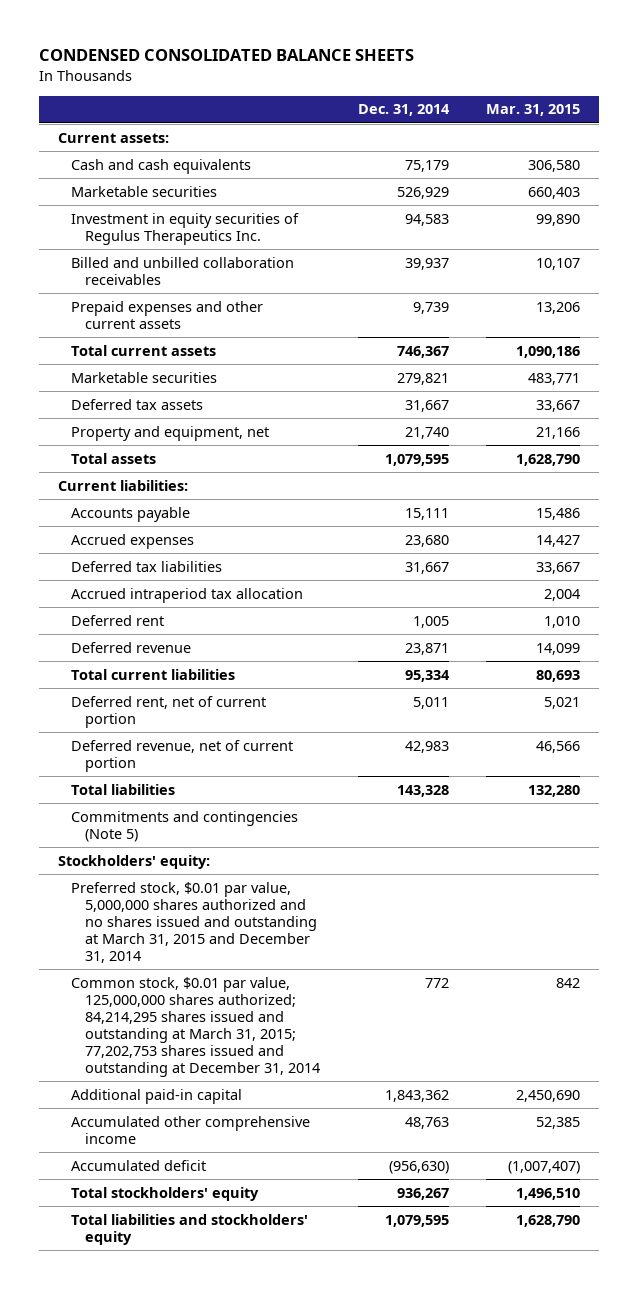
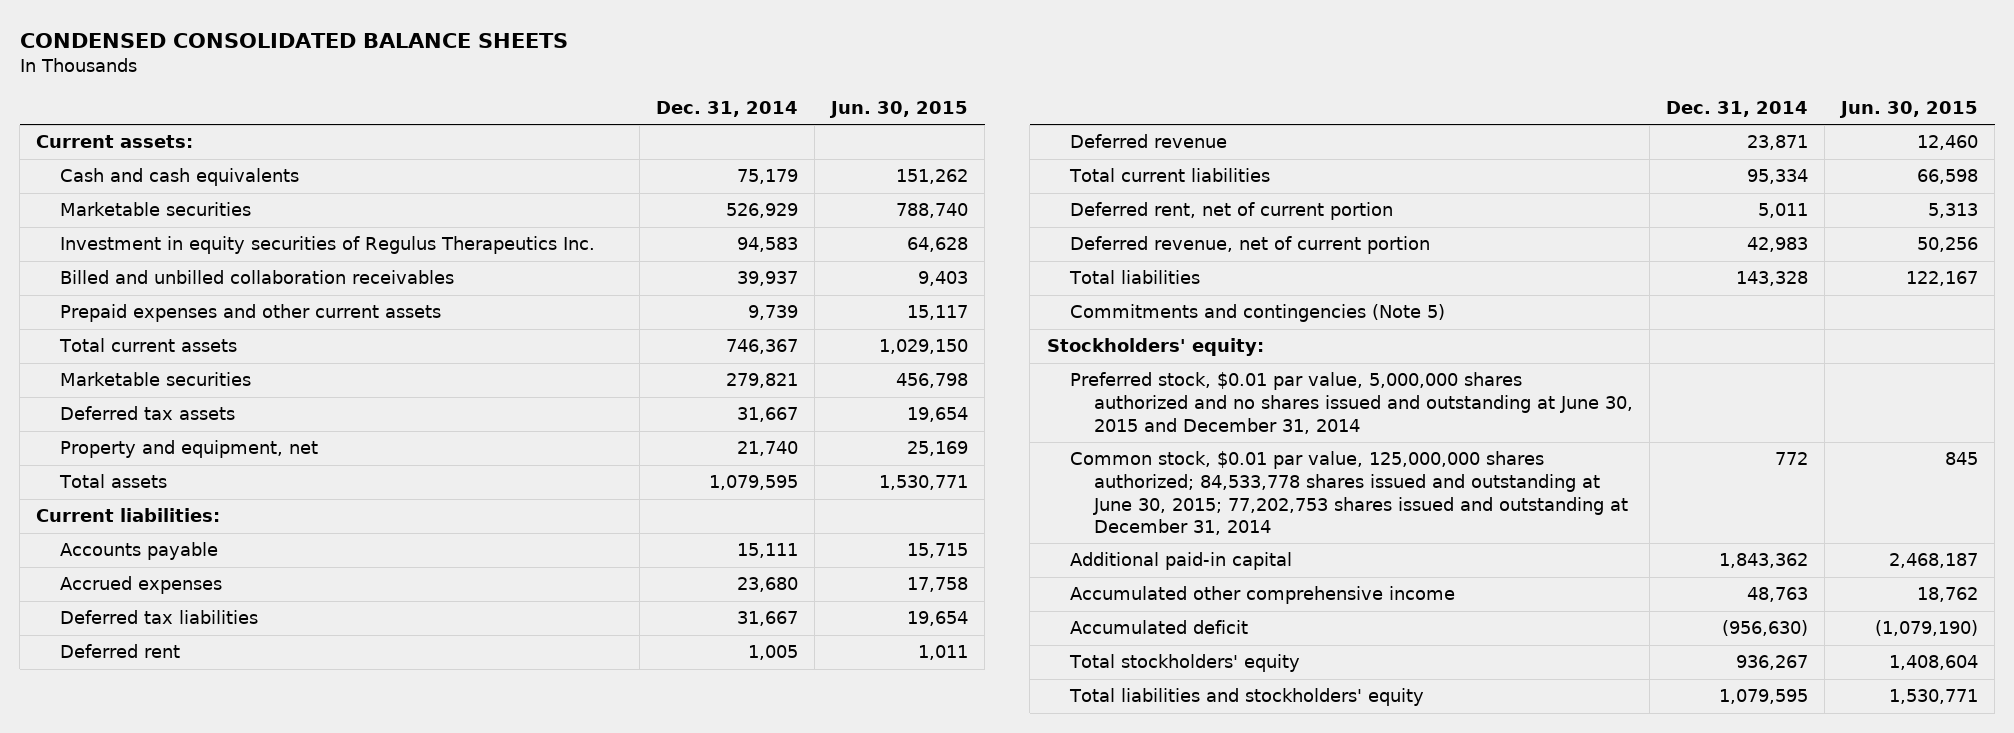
- | Dec. 31, 2014 | Mar. 31, 2015
+ | Dec. 31, 2014 | Jun. 30, 2015
- Accrued intraperiod tax allocation | | 2,004
- Preferred stock, $0.01 par value, 5,000,000 shares authorized and no shares issued and outstanding at March 31, 2015 and December 31, 2014
- Common stock, $0.01 par value, 125,000,000 shares authorized; 84,214,295 shares issued and outstanding at March 31, 2015; 77,202,753 shares issued and outstanding at December 31, 2014 | 772 | 842
+ Preferred stock, $0.01 par value, 5,000,000 shares authorized and no shares issued and outstanding at June 30, 2015 and December 31, 2014
+ Common stock, $0.01 par value, 125,000,000 shares authorized; 84,533,778 shares issued and outstanding at June 30, 2015; 77,202,753 shares issued and outstanding at December 31, 2014 | 772 | 845

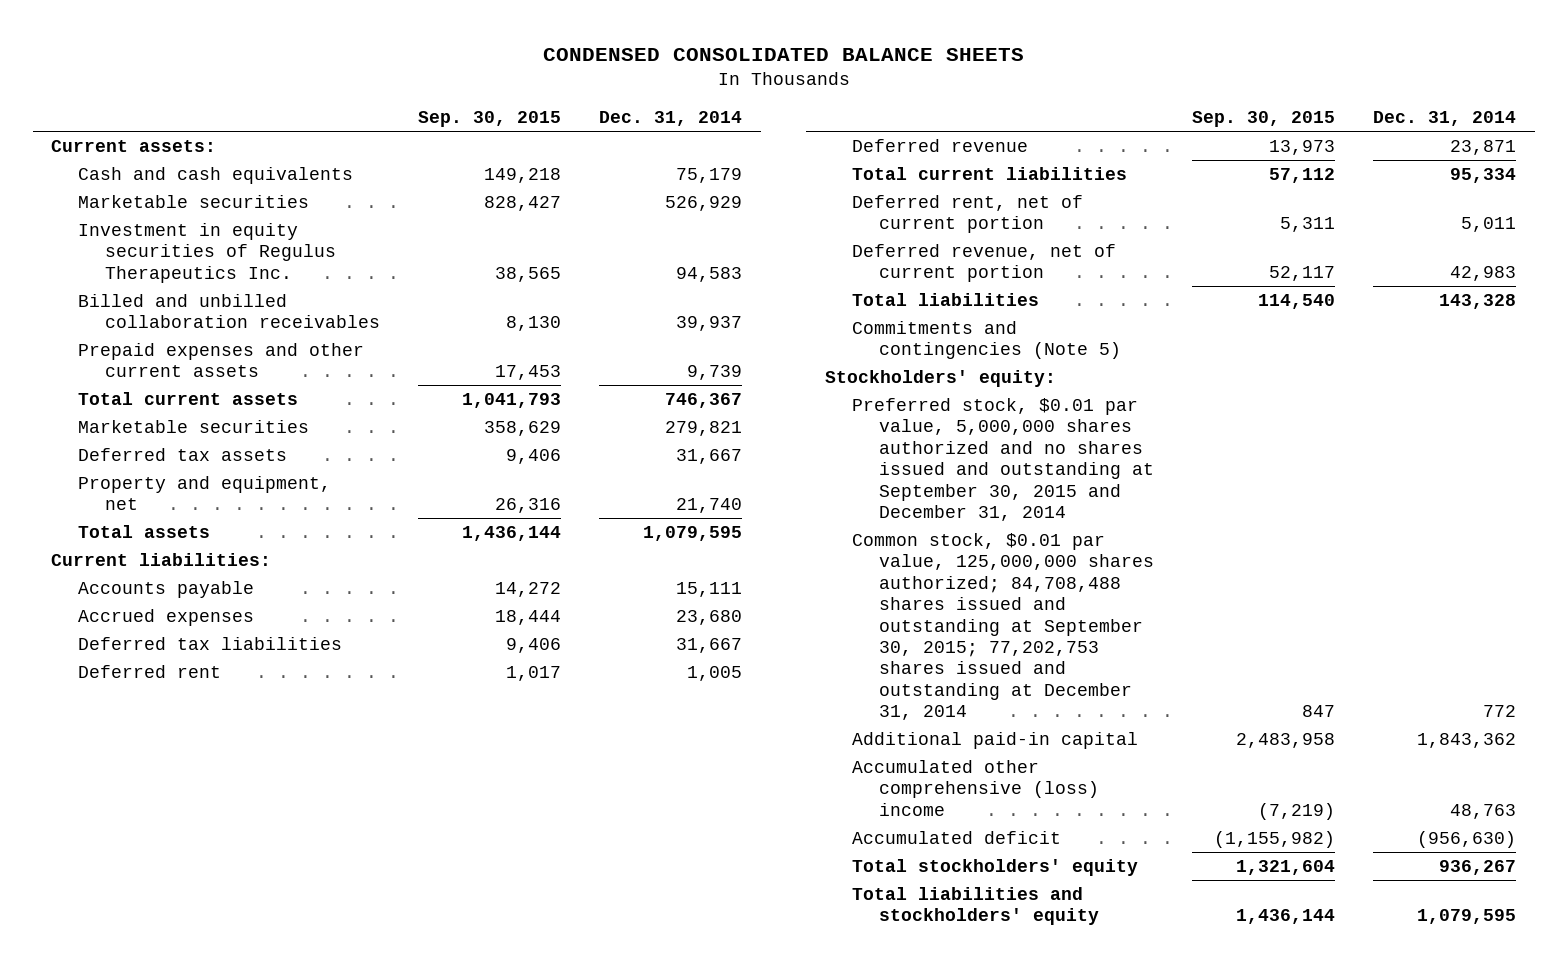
- | Dec. 31, 2014 | Jun. 30, 2015
+ | Sep. 30, 2015 | Dec. 31, 2014
- Preferred stock, $0.01 par value, 5,000,000 shares authorized and no shares issued and outstanding at June 30, 2015 and December 31, 2014
- Common stock, $0.01 par value, 125,000,000 shares authorized; 84,533,778 shares issued and outstanding at June 30, 2015; 77,202,753 shares issued and outstanding at December 31, 2014 | 772 | 845
+ Preferred stock, $0.01 par value, 5,000,000 shares authorized and no shares issued and outstanding at September 30, 2015 and December 31, 2014
+ Common stock, $0.01 par value, 125,000,000 shares authorized; 84,708,488 shares issued and outstanding at September 30, 2015; 77,202,753 shares issued and outstanding at December 31, 2014 | 847 | 772
- Accumulated other comprehensive income | 48,763 | 18,762
+ Accumulated other comprehensive (loss) income | (7,219) | 48,763

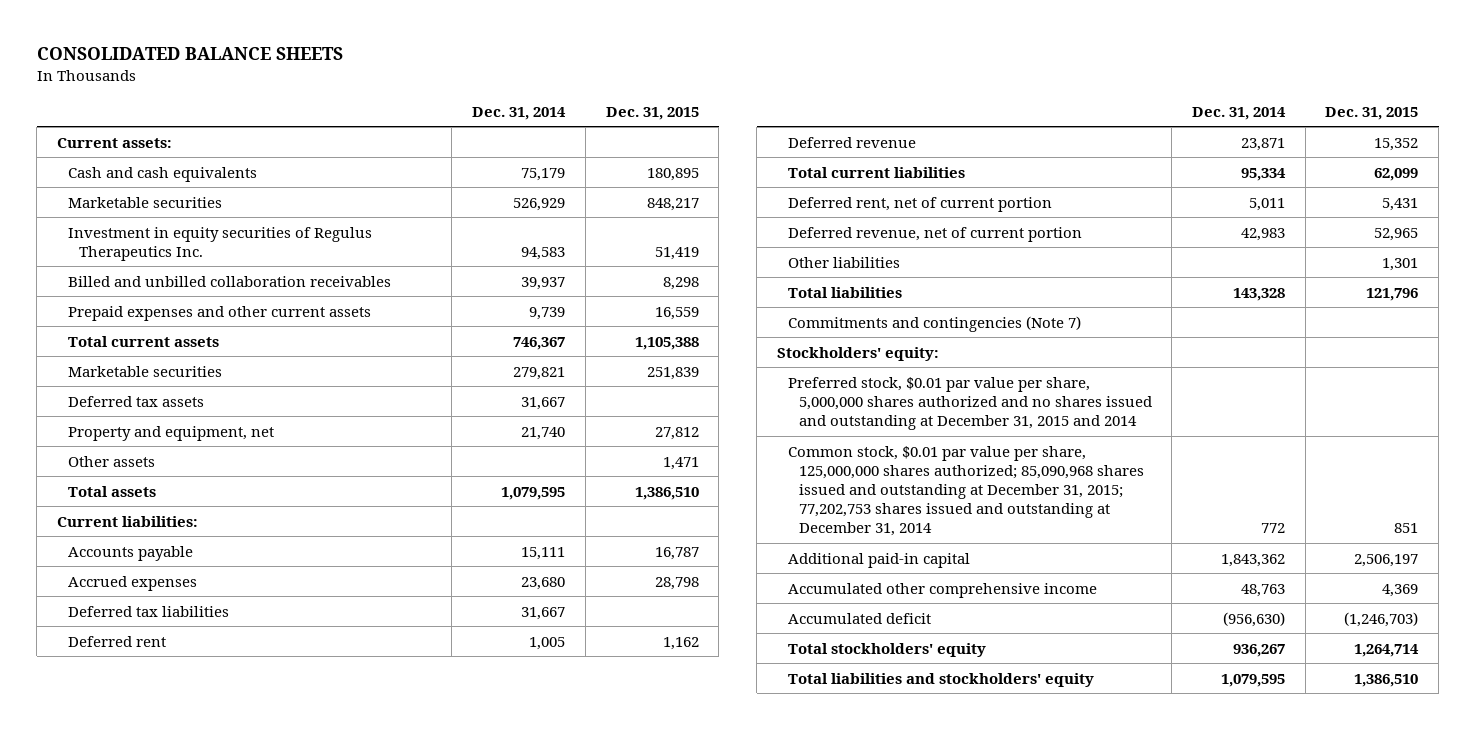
- CONDENSED CONSOLIDATED BALANCE SHEETS
+ CONSOLIDATED BALANCE SHEETS
- | Sep. 30, 2015 | Dec. 31, 2014
+ | Dec. 31, 2014 | Dec. 31, 2015
+ Other assets | | 1,471
+ Other liabilities | | 1,301
- Commitments and contingencies (Note 5)
+ Commitments and contingencies (Note 7)
- Preferred stock, $0.01 par value, 5,000,000 shares authorized and no shares issued and outstanding at September 30, 2015 and December 31, 2014
- Common stock, $0.01 par value, 125,000,000 shares authorized; 84,708,488 shares issued and outstanding at September 30, 2015; 77,202,753 shares issued and outstanding at December 31, 2014 | 847 | 772
+ Preferred stock, $0.01 par value per share, 5,000,000 shares authorized and no shares issued and outstanding at December 31, 2015 and 2014
+ Common stock, $0.01 par value per share, 125,000,000 shares authorized; 85,090,968 shares issued and outstanding at December 31, 2015; 77,202,753 shares issued and outstanding at December 31, 2014 | 772 | 851
- Accumulated other comprehensive (loss) income | (7,219) | 48,763
+ Accumulated other comprehensive income | 48,763 | 4,369

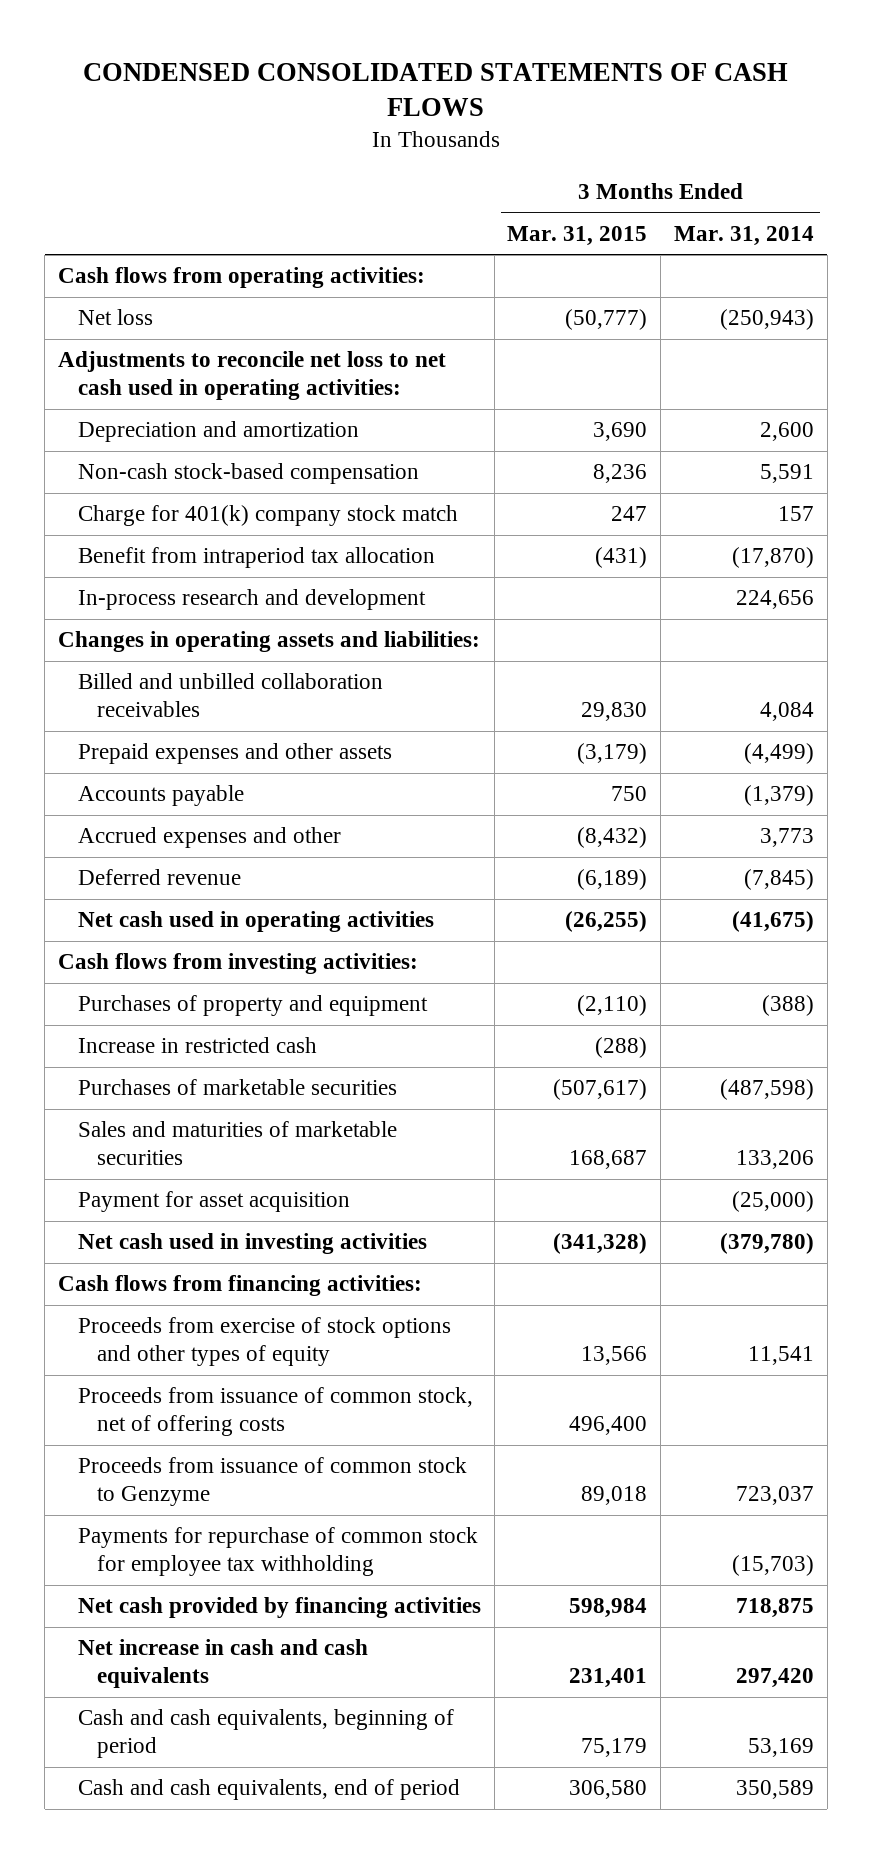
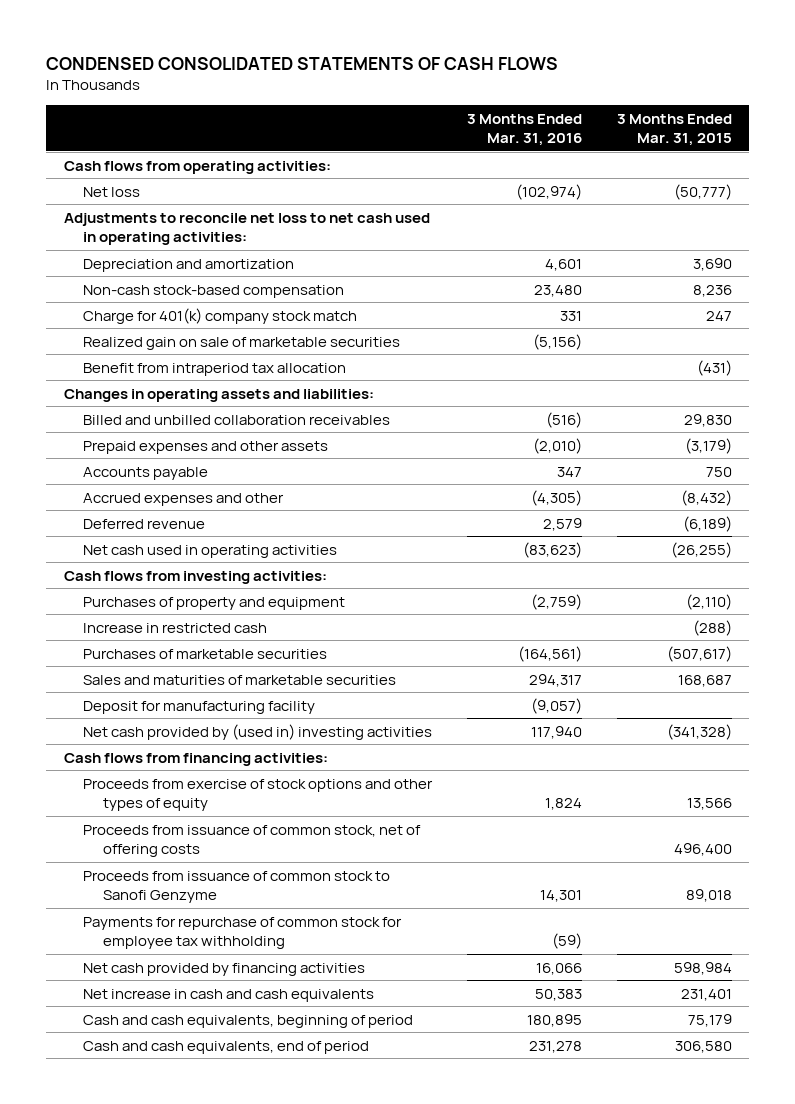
- | 3 Months Ended Mar. 31, 2015 | 3 Months Ended Mar. 31, 2014
+ | 3 Months Ended Mar. 31, 2016 | 3 Months Ended Mar. 31, 2015
+ Realized gain on sale of marketable securities | (5,156) |
- In-process research and development | | 224,656
- Payment for asset acquisition | | (25,000)
- Net cash used in investing activities | (341,328) | (379,780)
+ Deposit for manufacturing facility | (9,057) |
+ Net cash provided by (used in) investing activities | 117,940 | (341,328)
- Proceeds from issuance of common stock to Genzyme | 89,018 | 723,037
+ Proceeds from issuance of common stock to Sanofi Genzyme | 14,301 | 89,018

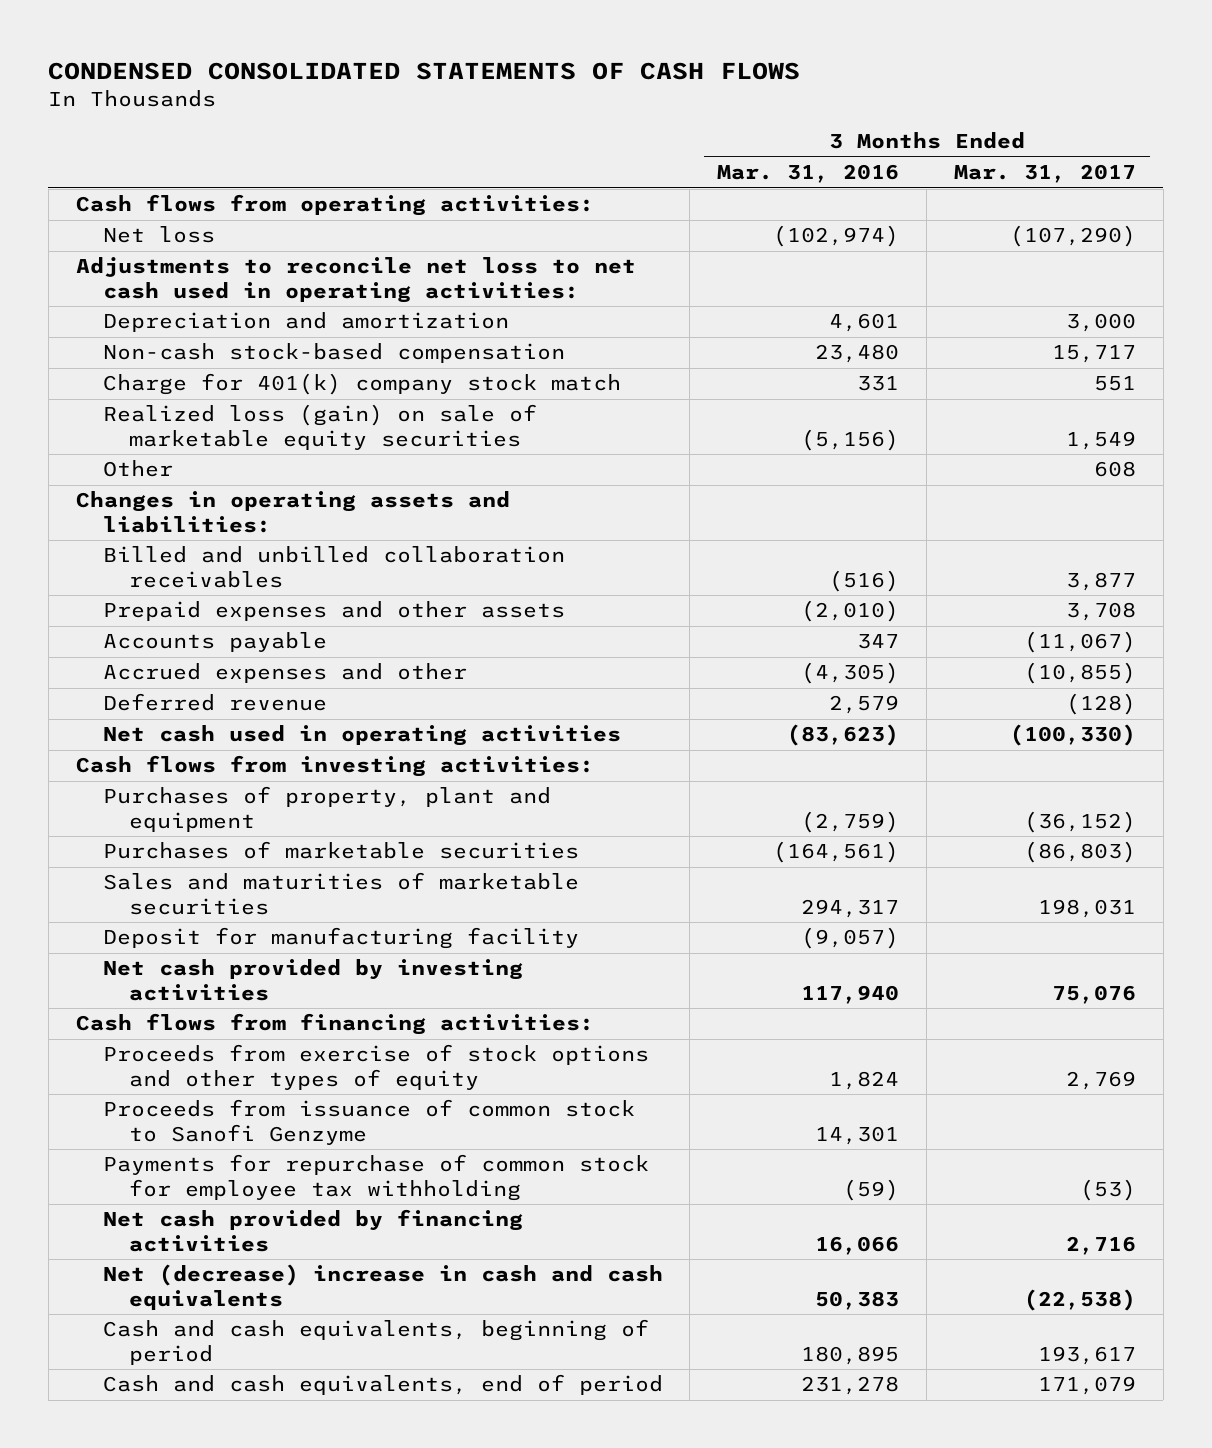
- | 3 Months Ended Mar. 31, 2016 | 3 Months Ended Mar. 31, 2015
+ | 3 Months Ended Mar. 31, 2016 | 3 Months Ended Mar. 31, 2017
- Realized gain on sale of marketable securities | (5,156) |
- Benefit from intraperiod tax allocation | | (431)
+ Realized loss (gain) on sale of marketable equity securities | (5,156) | 1,549
+ Other | | 608
- Purchases of property and equipment | (2,759) | (2,110)
- Increase in restricted cash | | (288)
+ Purchases of property, plant and equipment | (2,759) | (36,152)
- Net cash provided by (used in) investing activities | 117,940 | (341,328)
+ Net cash provided by investing activities | 117,940 | 75,076
- Proceeds from issuance of common stock, net of offering costs | | 496,400
- Net increase in cash and cash equivalents | 50,383 | 231,401
+ Net (decrease) increase in cash and cash equivalents | 50,383 | (22,538)

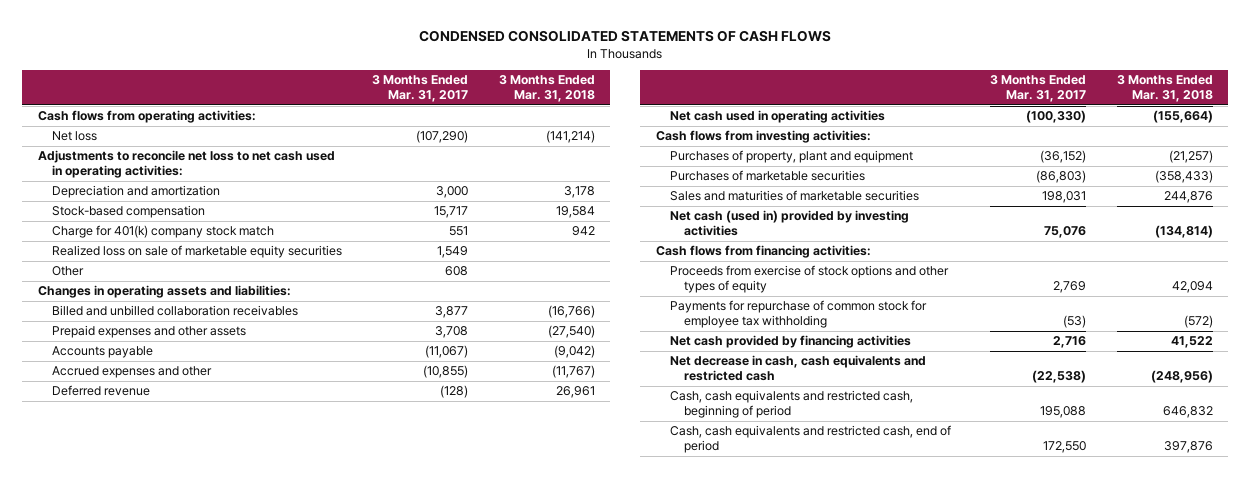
- | 3 Months Ended Mar. 31, 2016 | 3 Months Ended Mar. 31, 2017
+ | 3 Months Ended Mar. 31, 2017 | 3 Months Ended Mar. 31, 2018
- Non-cash stock-based compensation | 23,480 | 15,717
+ Stock-based compensation | 15,717 | 19,584
- Realized loss (gain) on sale of marketable equity securities | (5,156) | 1,549
+ Realized loss on sale of marketable equity securities | 1,549 |
- Deposit for manufacturing facility | (9,057) |
- Net cash provided by investing activities | 117,940 | 75,076
+ Net cash (used in) provided by investing activities | 75,076 | (134,814)
- Proceeds from issuance of common stock to Sanofi Genzyme | 14,301 |
- Net (decrease) increase in cash and cash equivalents | 50,383 | (22,538)
- Cash and cash equivalents, beginning of period | 180,895 | 193,617
- Cash and cash equivalents, end of period | 231,278 | 171,079
+ Net decrease in cash, cash equivalents and restricted cash | (22,538) | (248,956)
+ Cash, cash equivalents and restricted cash, beginning of period | 195,088 | 646,832
+ Cash, cash equivalents and restricted cash, end of period | 172,550 | 397,876

